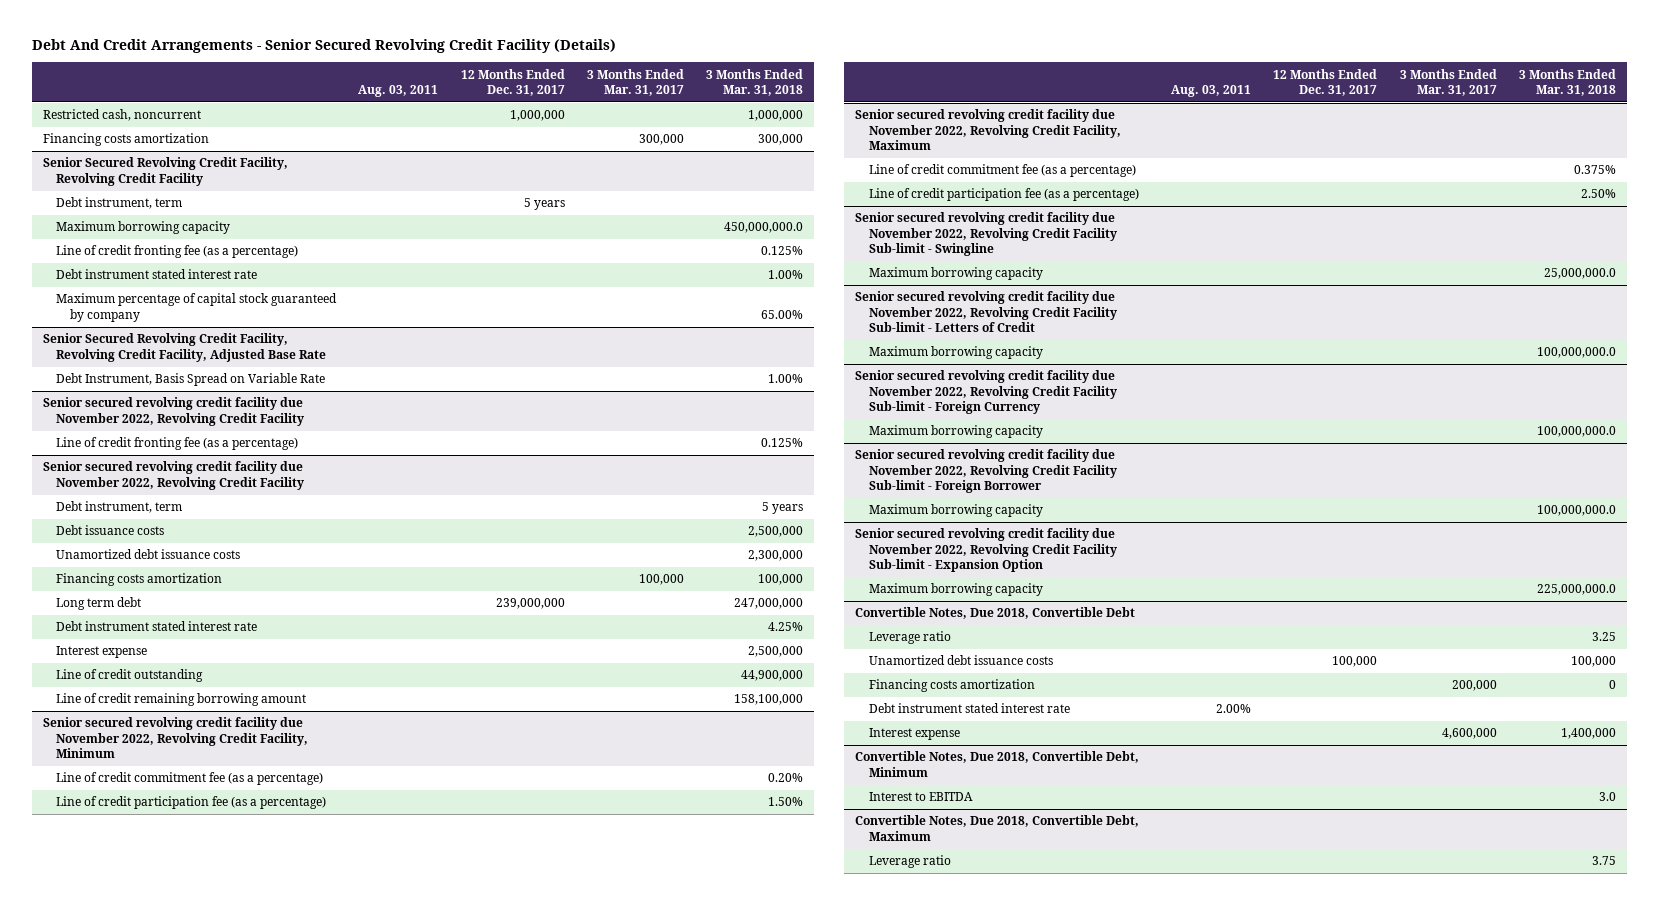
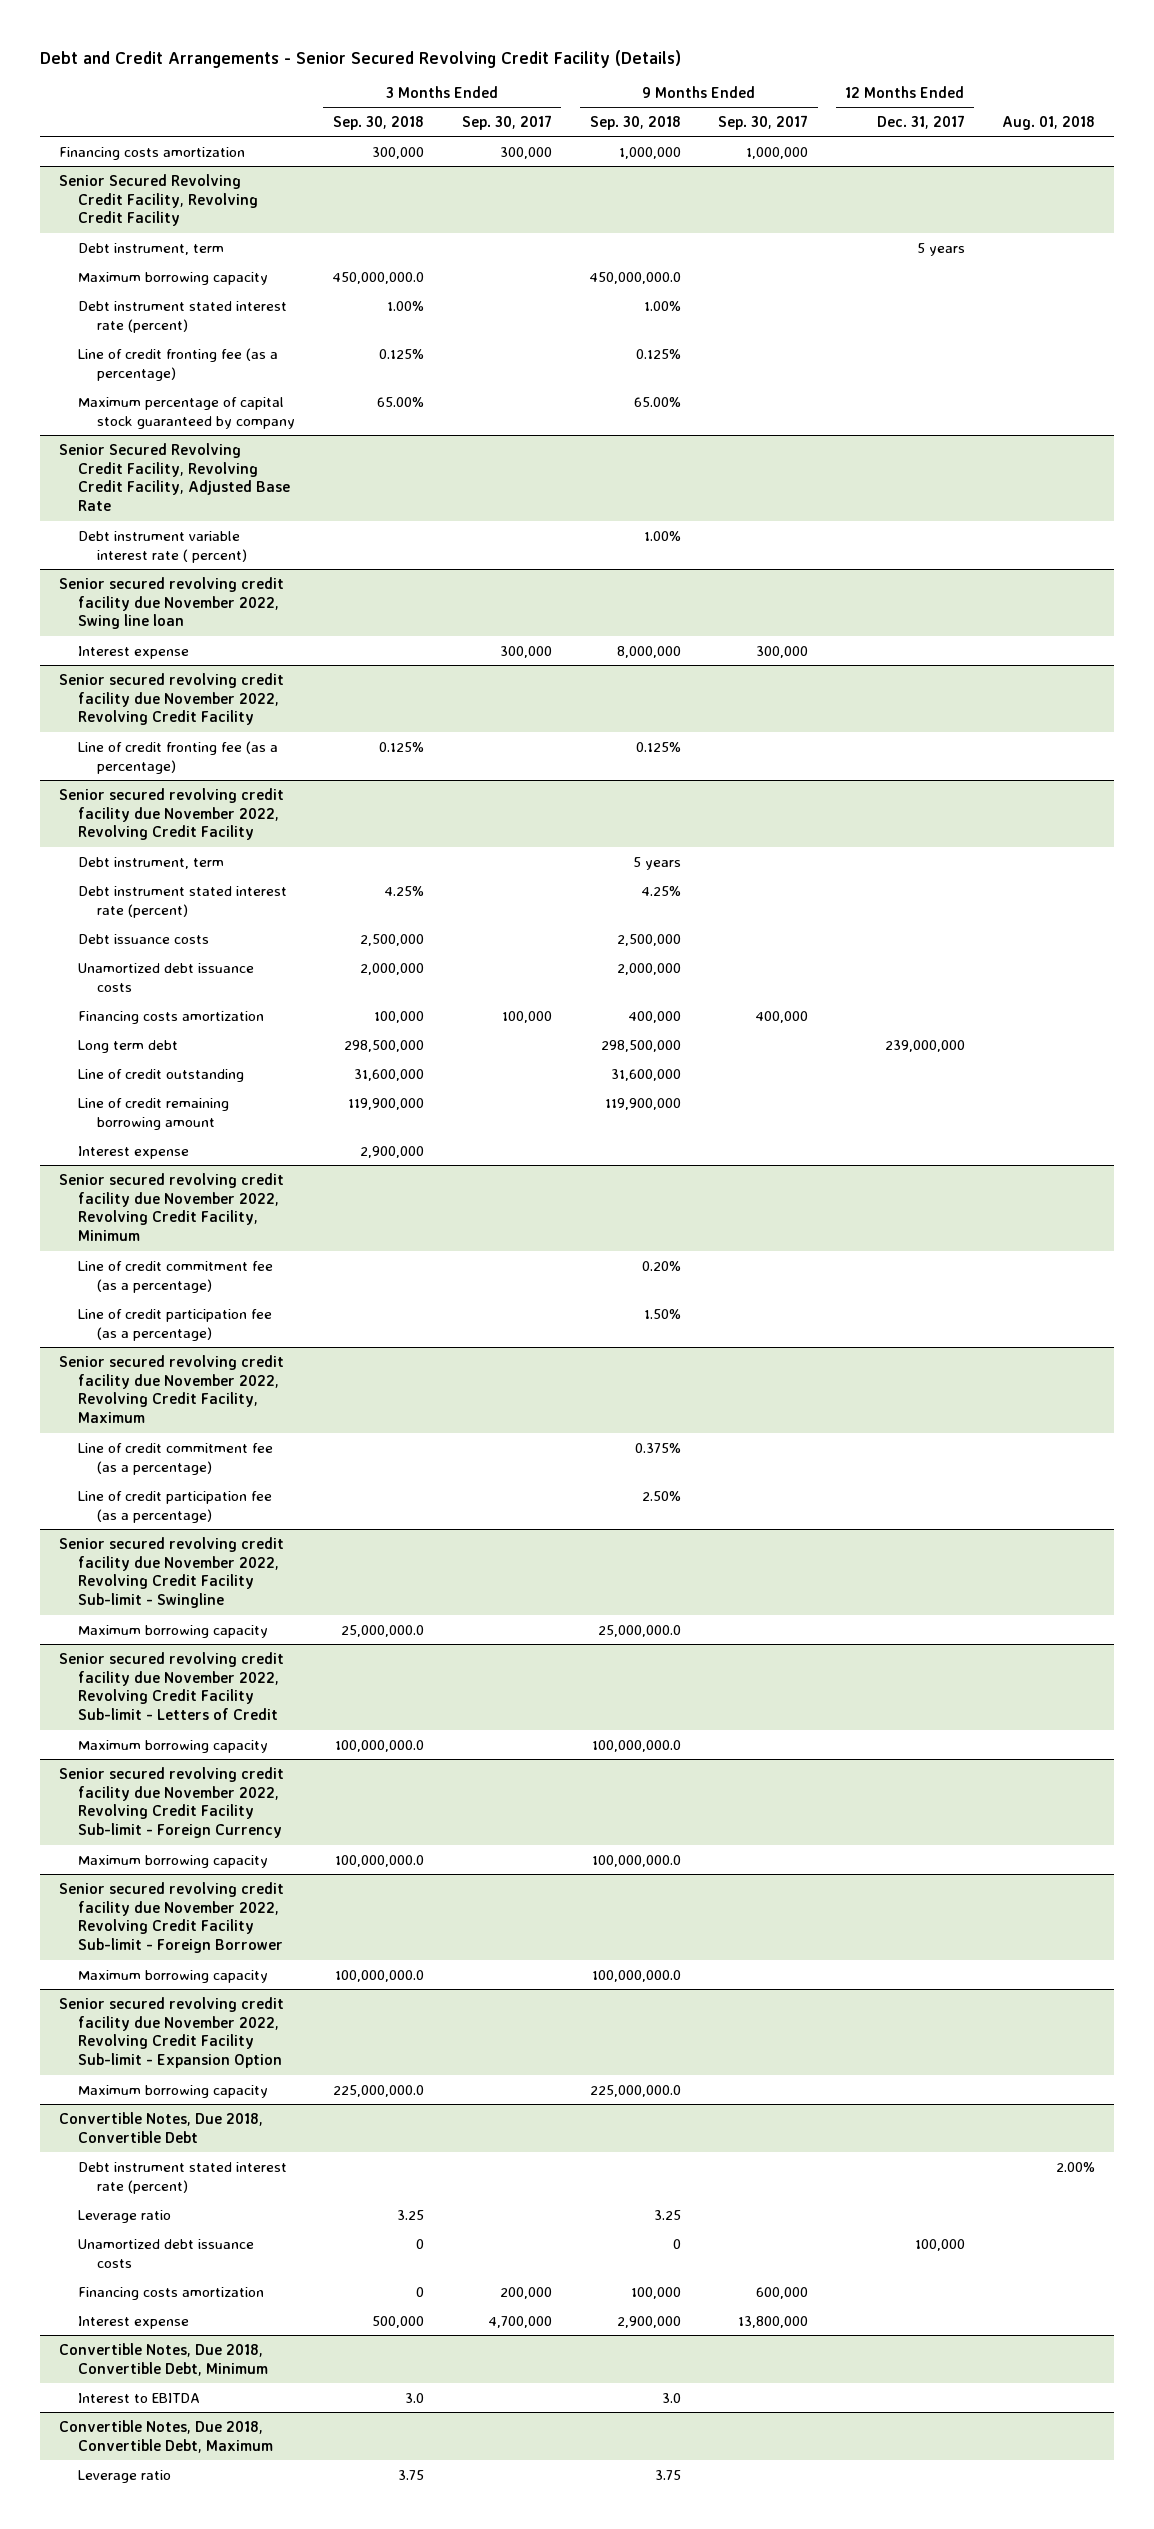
- Debt And Credit Arrangements - Senior Secured Revolving Credit Facility (Details)
+ Debt and Credit Arrangements - Senior Secured Revolving Credit Facility (Details)
- | Aug. 03, 2011 | 12 Months Ended Dec. 31, 2017 | 3 Months Ended Mar. 31, 2017 | 3 Months Ended Mar. 31, 2018
+ | 3 Months Ended Sep. 30, 2018 | 3 Months Ended Sep. 30, 2017 | 9 Months Ended Sep. 30, 2018 | 9 Months Ended Sep. 30, 2017 | 12 Months Ended Dec. 31, 2017 | Aug. 01, 2018
- Restricted cash, noncurrent | | 1,000,000 | | 1,000,000
@ Senior Secured Revolving Credit Facility, Revolving Credit Facility
+ Debt instrument stated interest rate (percent) | 1.00% | | 1.00% | | |
- Debt instrument stated interest rate | | | | 1.00%
@ Senior Secured Revolving Credit Facility, Revolving Credit Facility, Adjusted Base Rate
- Debt Instrument, Basis Spread on Variable Rate | | | | 1.00%
+ Debt instrument variable interest rate ( percent) | | | 1.00% | | |
+ Senior secured revolving credit facility due November 2022, Swing line loan
+ Interest expense | | 300,000 | 8,000,000 | 300,000 | |
@ Senior secured revolving credit facility due November 2022, Revolving Credit Facility
+ Debt instrument stated interest rate (percent) | 4.25% | | 4.25% | | |
- Debt instrument stated interest rate | | | | 4.25%
moved down: Interest expense | 2,900,000 | | | | |
@ Convertible Notes, Due 2018, Convertible Debt
+ Debt instrument stated interest rate (percent) | | | | | | 2.00%
- Debt instrument stated interest rate | 2.00% | | |

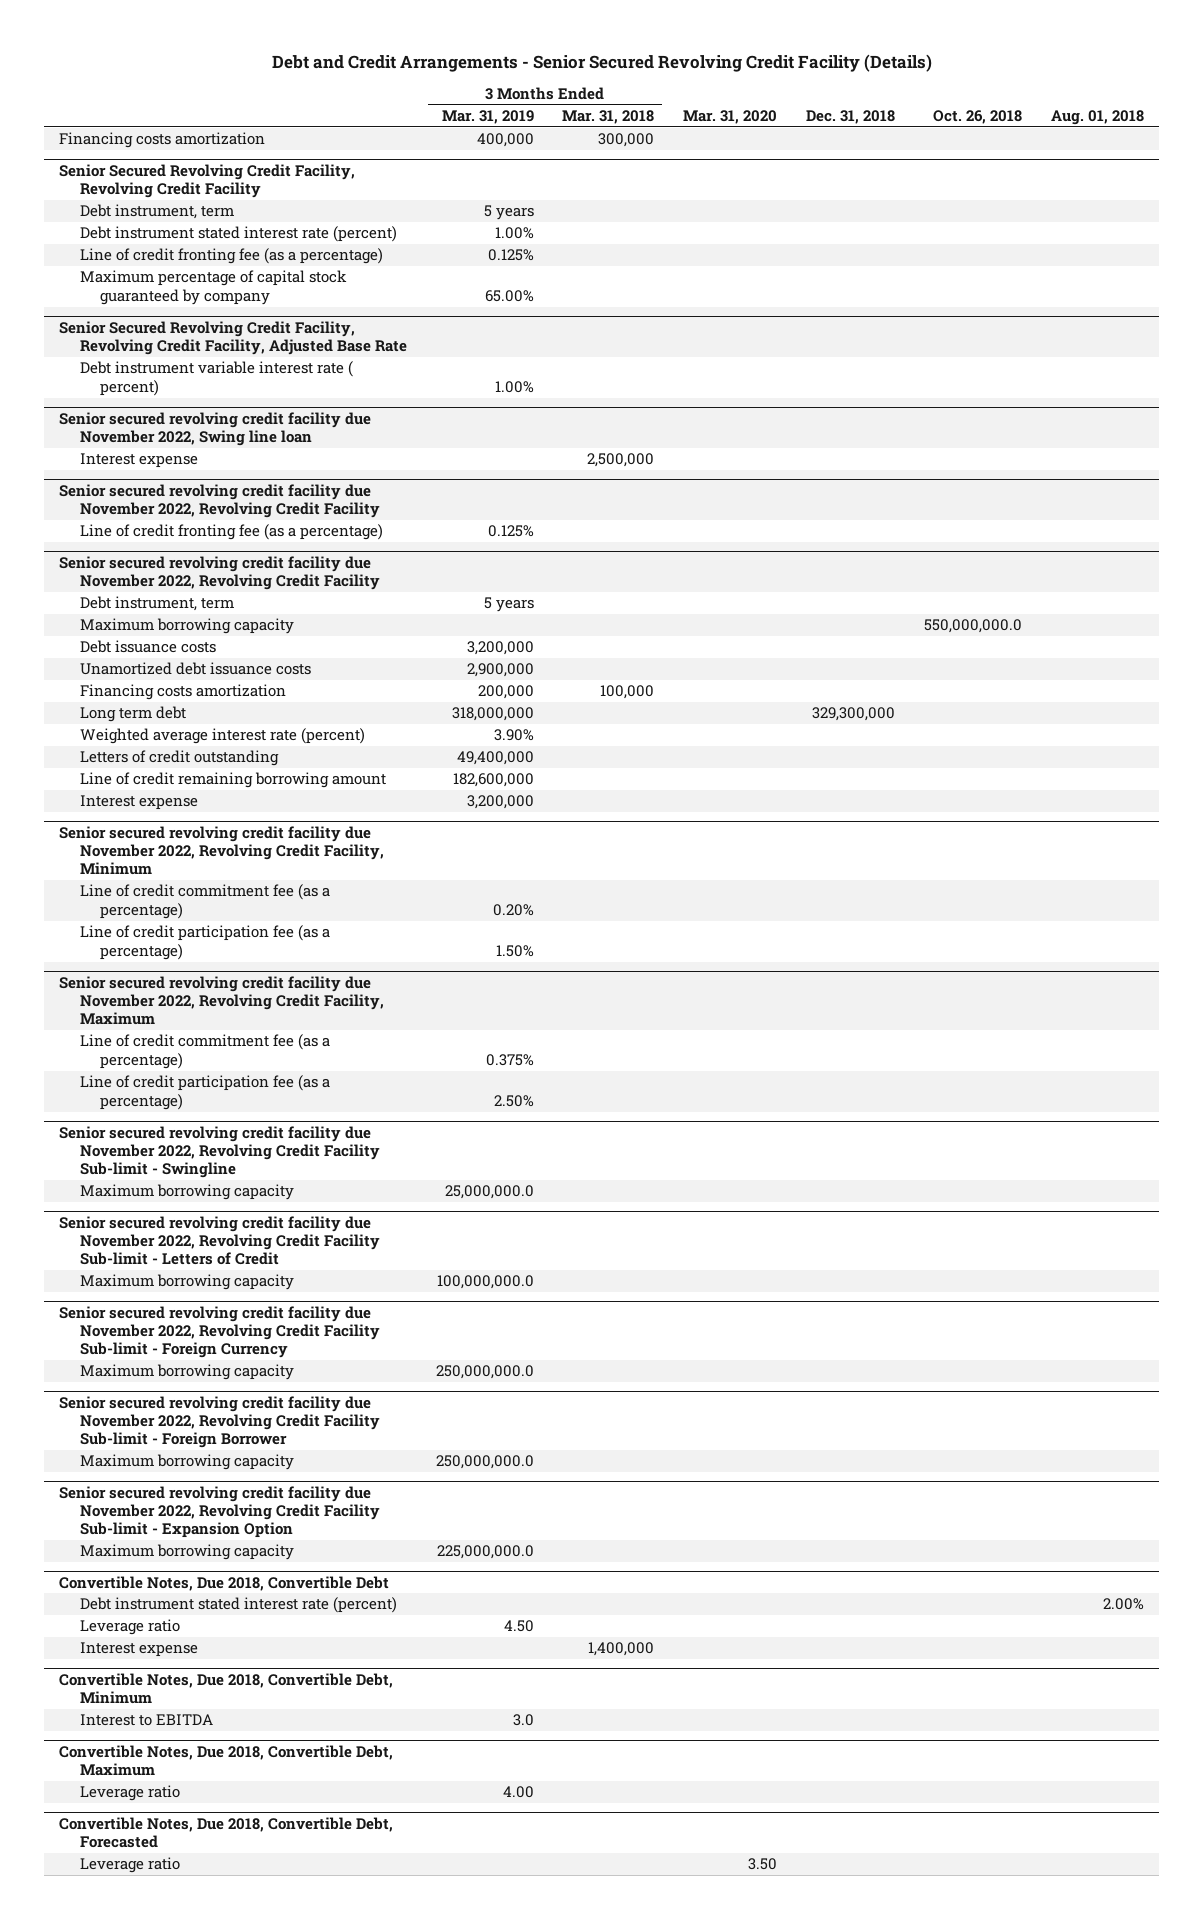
- | 3 Months Ended Sep. 30, 2018 | 3 Months Ended Sep. 30, 2017 | 9 Months Ended Sep. 30, 2018 | 9 Months Ended Sep. 30, 2017 | 12 Months Ended Dec. 31, 2017 | Aug. 01, 2018
+ | 3 Months Ended Mar. 31, 2019 | 3 Months Ended Mar. 31, 2018 | Mar. 31, 2020 | Dec. 31, 2018 | Oct. 26, 2018 | Aug. 01, 2018
@ Senior Secured Revolving Credit Facility, Revolving Credit Facility
- Maximum borrowing capacity | 450,000,000.0 | | 450,000,000.0 | | |
@ Senior secured revolving credit facility due November 2022, Revolving Credit Facility
- Debt instrument stated interest rate (percent) | 4.25% | | 4.25% | | |
+ Maximum borrowing capacity | | | | | 550,000,000.0 |
- Line of credit outstanding | 31,600,000 | | 31,600,000 | | |
+ Weighted average interest rate (percent) | 3.90% | | | | |
+ Letters of credit outstanding | 49,400,000 | | | | |
@ Convertible Notes, Due 2018, Convertible Debt
- Unamortized debt issuance costs | 0 | | 0 | | 100,000 |
- Financing costs amortization | 0 | 200,000 | 100,000 | 600,000 | |
+ Convertible Notes, Due 2018, Convertible Debt, Forecasted
+ Leverage ratio | | | 3.50 | | |

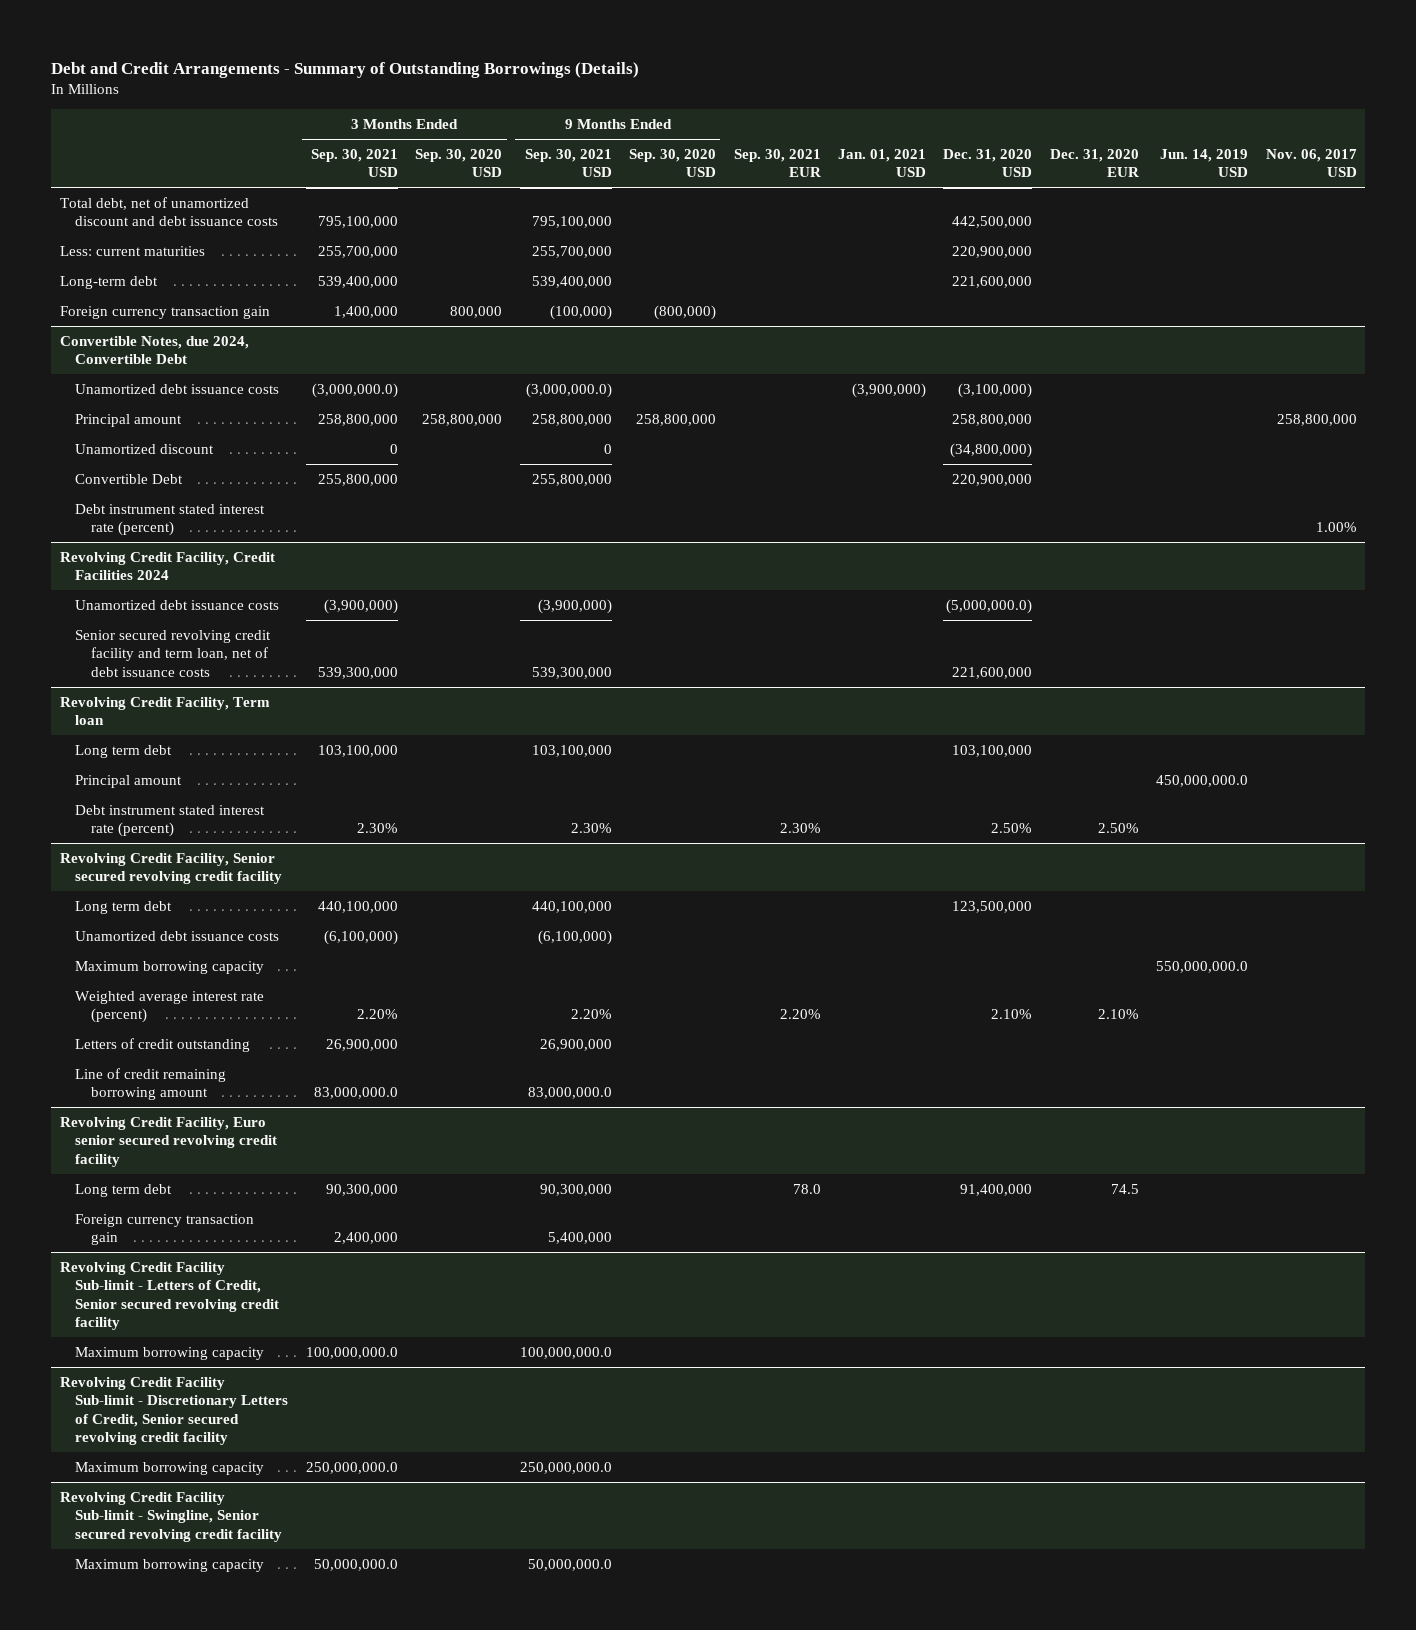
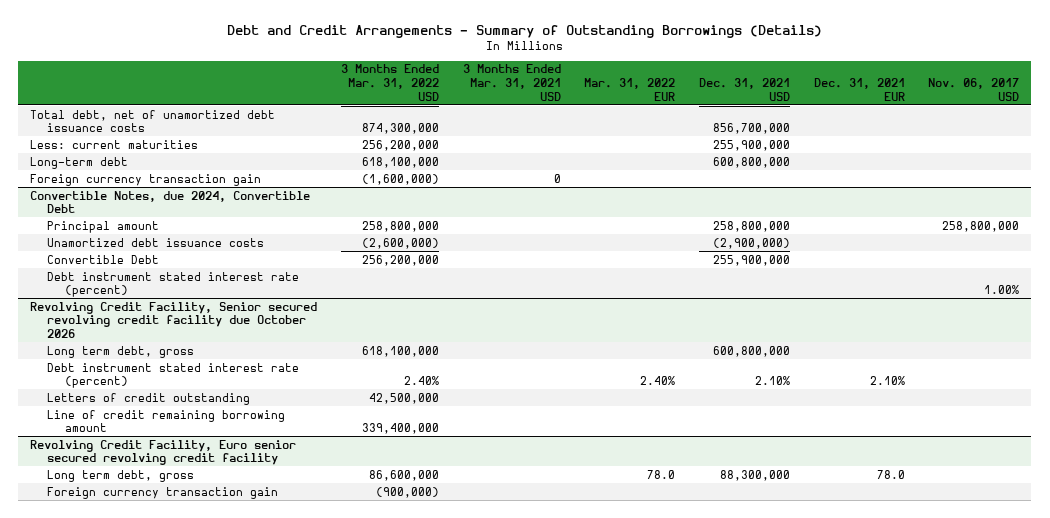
- | 3 Months Ended Sep. 30, 2021 USD | 3 Months Ended Sep. 30, 2020 USD | 9 Months Ended Sep. 30, 2021 USD | 9 Months Ended Sep. 30, 2020 USD | Sep. 30, 2021 EUR | Jan. 01, 2021 USD | Dec. 31, 2020 USD | Dec. 31, 2020 EUR | Jun. 14, 2019 USD | Nov. 06, 2017 USD
+ | 3 Months Ended Mar. 31, 2022 USD | 3 Months Ended Mar. 31, 2021 USD | Mar. 31, 2022 EUR | Dec. 31, 2021 USD | Dec. 31, 2021 EUR | Nov. 06, 2017 USD
- Total debt, net of unamortized discount and debt issuance costs | 795,100,000 | | 795,100,000 | | | | 442,500,000 | | |
+ Total debt, net of unamortized debt issuance costs | 874,300,000 | | | 856,700,000 | |
@ Convertible Notes, due 2024, Convertible Debt
- Unamortized discount | 0 | | 0 | | | | (34,800,000) | | |
moved down: Unamortized debt issuance costs | (2,600,000) | | | (2,900,000) | |
- Revolving Credit Facility, Credit Facilities 2024
- Unamortized debt issuance costs | (3,900,000) | | (3,900,000) | | | | (5,000,000.0) | | |
- Senior secured revolving credit facility and term loan, net of debt issuance costs | 539,300,000 | | 539,300,000 | | | | 221,600,000 | | |
- Revolving Credit Facility, Term loan
- Long term debt | 103,100,000 | | 103,100,000 | | | | 103,100,000 | | |
- Principal amount | | | | | | | | | 450,000,000.0 |
- Debt instrument stated interest rate (percent) | 2.30% | | 2.30% | | 2.30% | | 2.50% | 2.50% | |
- Revolving Credit Facility, Senior secured revolving credit facility
- Long term debt | 440,100,000 | | 440,100,000 | | | | 123,500,000 | | |
- Unamortized debt issuance costs | (6,100,000) | | (6,100,000) | | | | | | |
- Maximum borrowing capacity | | | | | | | | | 550,000,000.0 |
- Weighted average interest rate (percent) | 2.20% | | 2.20% | | 2.20% | | 2.10% | 2.10% | |
+ Revolving Credit Facility, Senior secured revolving credit facility due October 2026
+ Long term debt, gross | 618,100,000 | | | 600,800,000 | |
+ Debt instrument stated interest rate (percent) | 2.40% | | 2.40% | 2.10% | 2.10% |
@ Revolving Credit Facility, Euro senior secured revolving credit facility
- Long term debt | 90,300,000 | | 90,300,000 | | 78.0 | | 91,400,000 | 74.5 | |
+ Long term debt, gross | 86,600,000 | | 78.0 | 88,300,000 | 78.0 |
- Revolving Credit Facility Sub-limit - Letters of Credit, Senior secured revolving credit facility
- Maximum borrowing capacity | 100,000,000.0 | | 100,000,000.0 | | | | | | |
- Revolving Credit Facility Sub-limit - Discretionary Letters of Credit, Senior secured revolving credit facility
- Maximum borrowing capacity | 250,000,000.0 | | 250,000,000.0 | | | | | | |
- Revolving Credit Facility Sub-limit - Swingline, Senior secured revolving credit facility
- Maximum borrowing capacity | 50,000,000.0 | | 50,000,000.0 | | | | | | |

